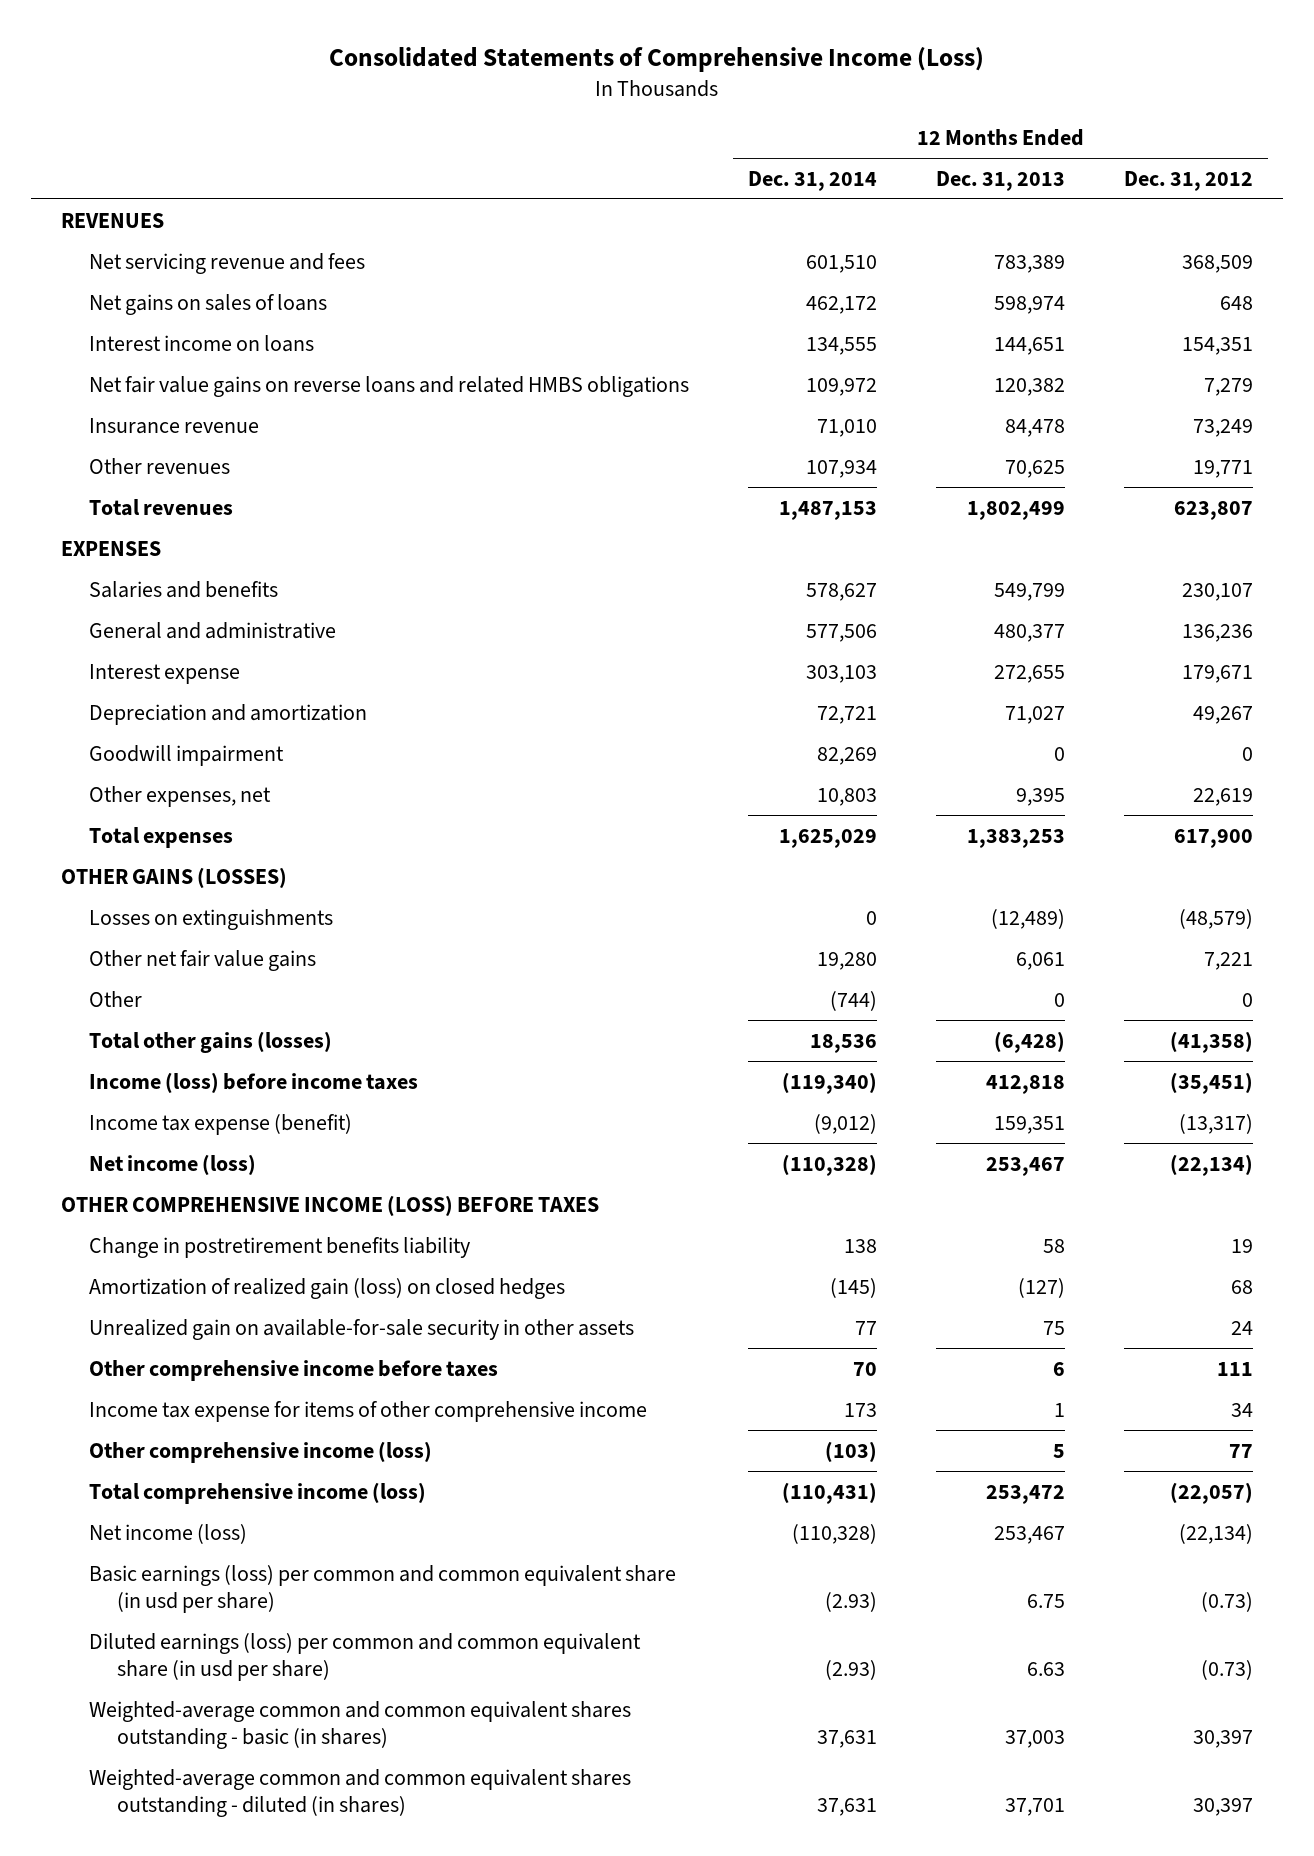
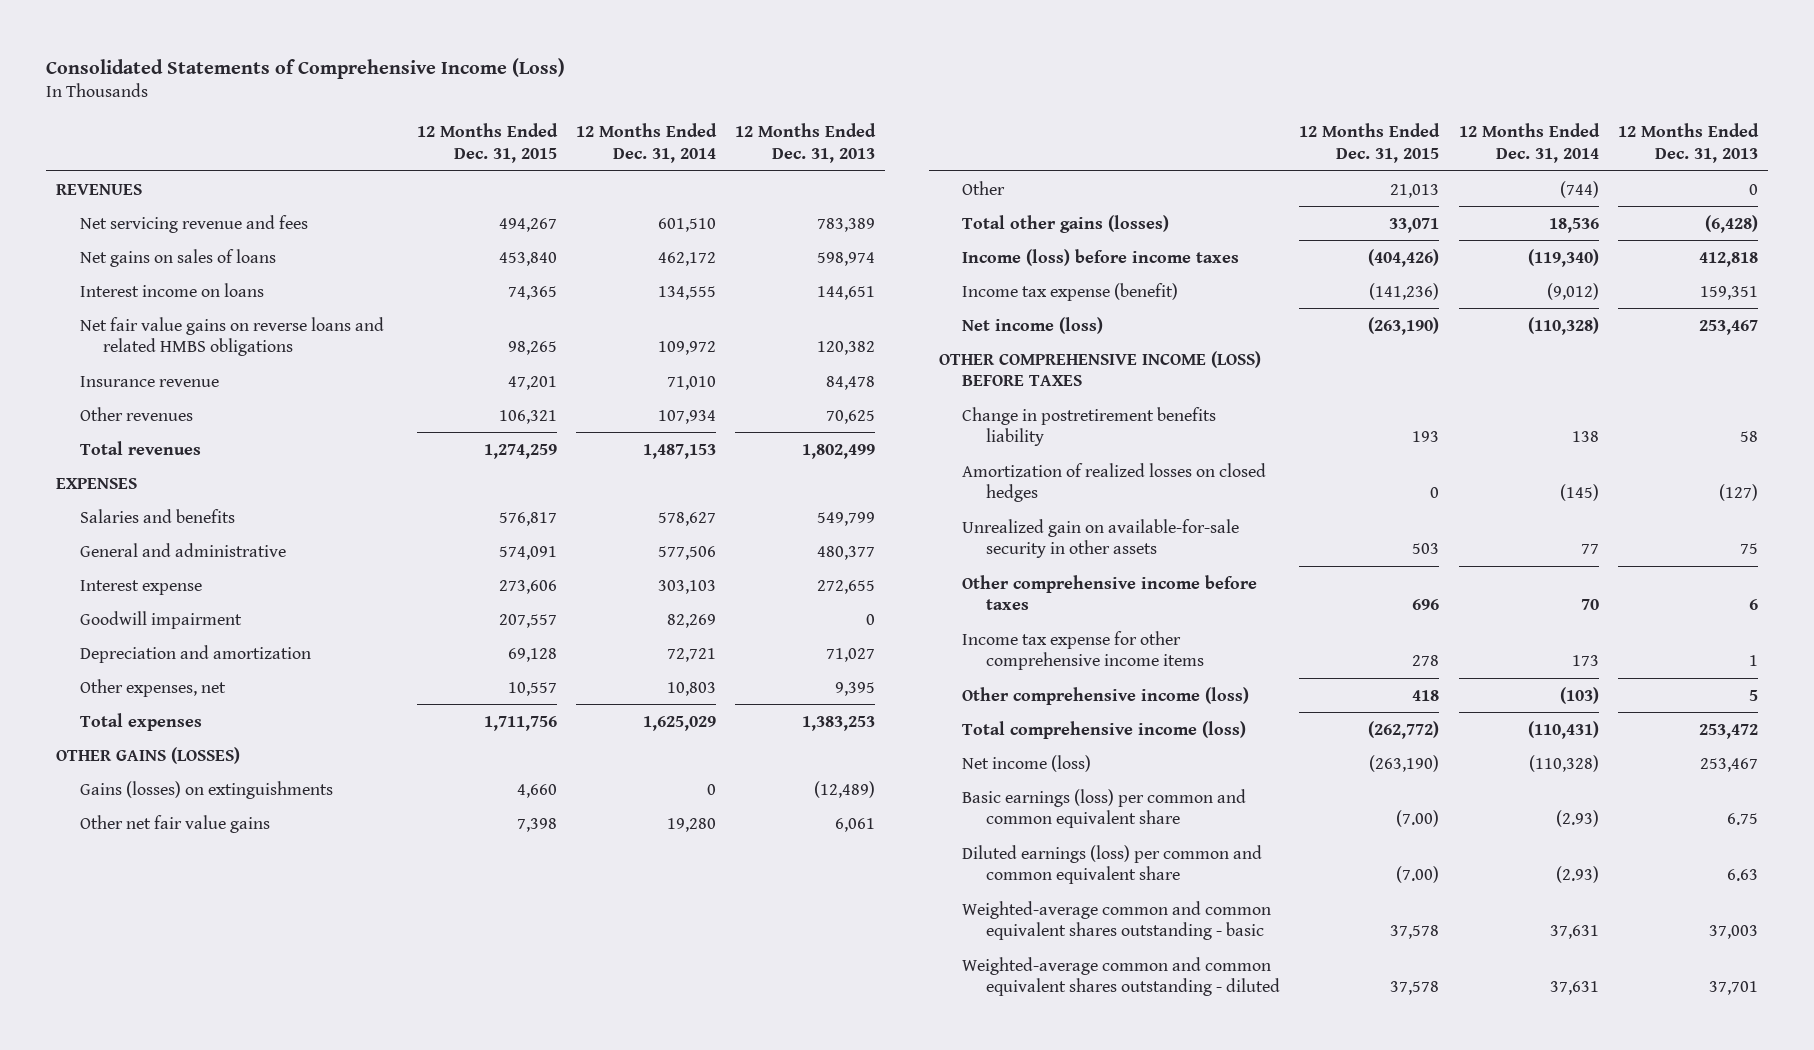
- | 12 Months Ended Dec. 31, 2014 | 12 Months Ended Dec. 31, 2013 | 12 Months Ended Dec. 31, 2012
+ | 12 Months Ended Dec. 31, 2015 | 12 Months Ended Dec. 31, 2014 | 12 Months Ended Dec. 31, 2013
moved down: Depreciation and amortization | 69,128 | 72,721 | 71,027
- Losses on extinguishments | 0 | (12,489) | (48,579)
+ Gains (losses) on extinguishments | 4,660 | 0 | (12,489)
- Amortization of realized gain (loss) on closed hedges | (145) | (127) | 68
+ Amortization of realized losses on closed hedges | 0 | (145) | (127)
- Income tax expense for items of other comprehensive income | 173 | 1 | 34
+ Income tax expense for other comprehensive income items | 278 | 173 | 1
- Basic earnings (loss) per common and common equivalent share (in usd per share) | (2.93) | 6.75 | (0.73)
- Diluted earnings (loss) per common and common equivalent share (in usd per share) | (2.93) | 6.63 | (0.73)
- Weighted-average common and common equivalent shares outstanding - basic (in shares) | 37,631 | 37,003 | 30,397
- Weighted-average common and common equivalent shares outstanding - diluted (in shares) | 37,631 | 37,701 | 30,397
+ Basic earnings (loss) per common and common equivalent share | (7.00) | (2.93) | 6.75
+ Diluted earnings (loss) per common and common equivalent share | (7.00) | (2.93) | 6.63
+ Weighted-average common and common equivalent shares outstanding - basic | 37,578 | 37,631 | 37,003
+ Weighted-average common and common equivalent shares outstanding - diluted | 37,578 | 37,631 | 37,701

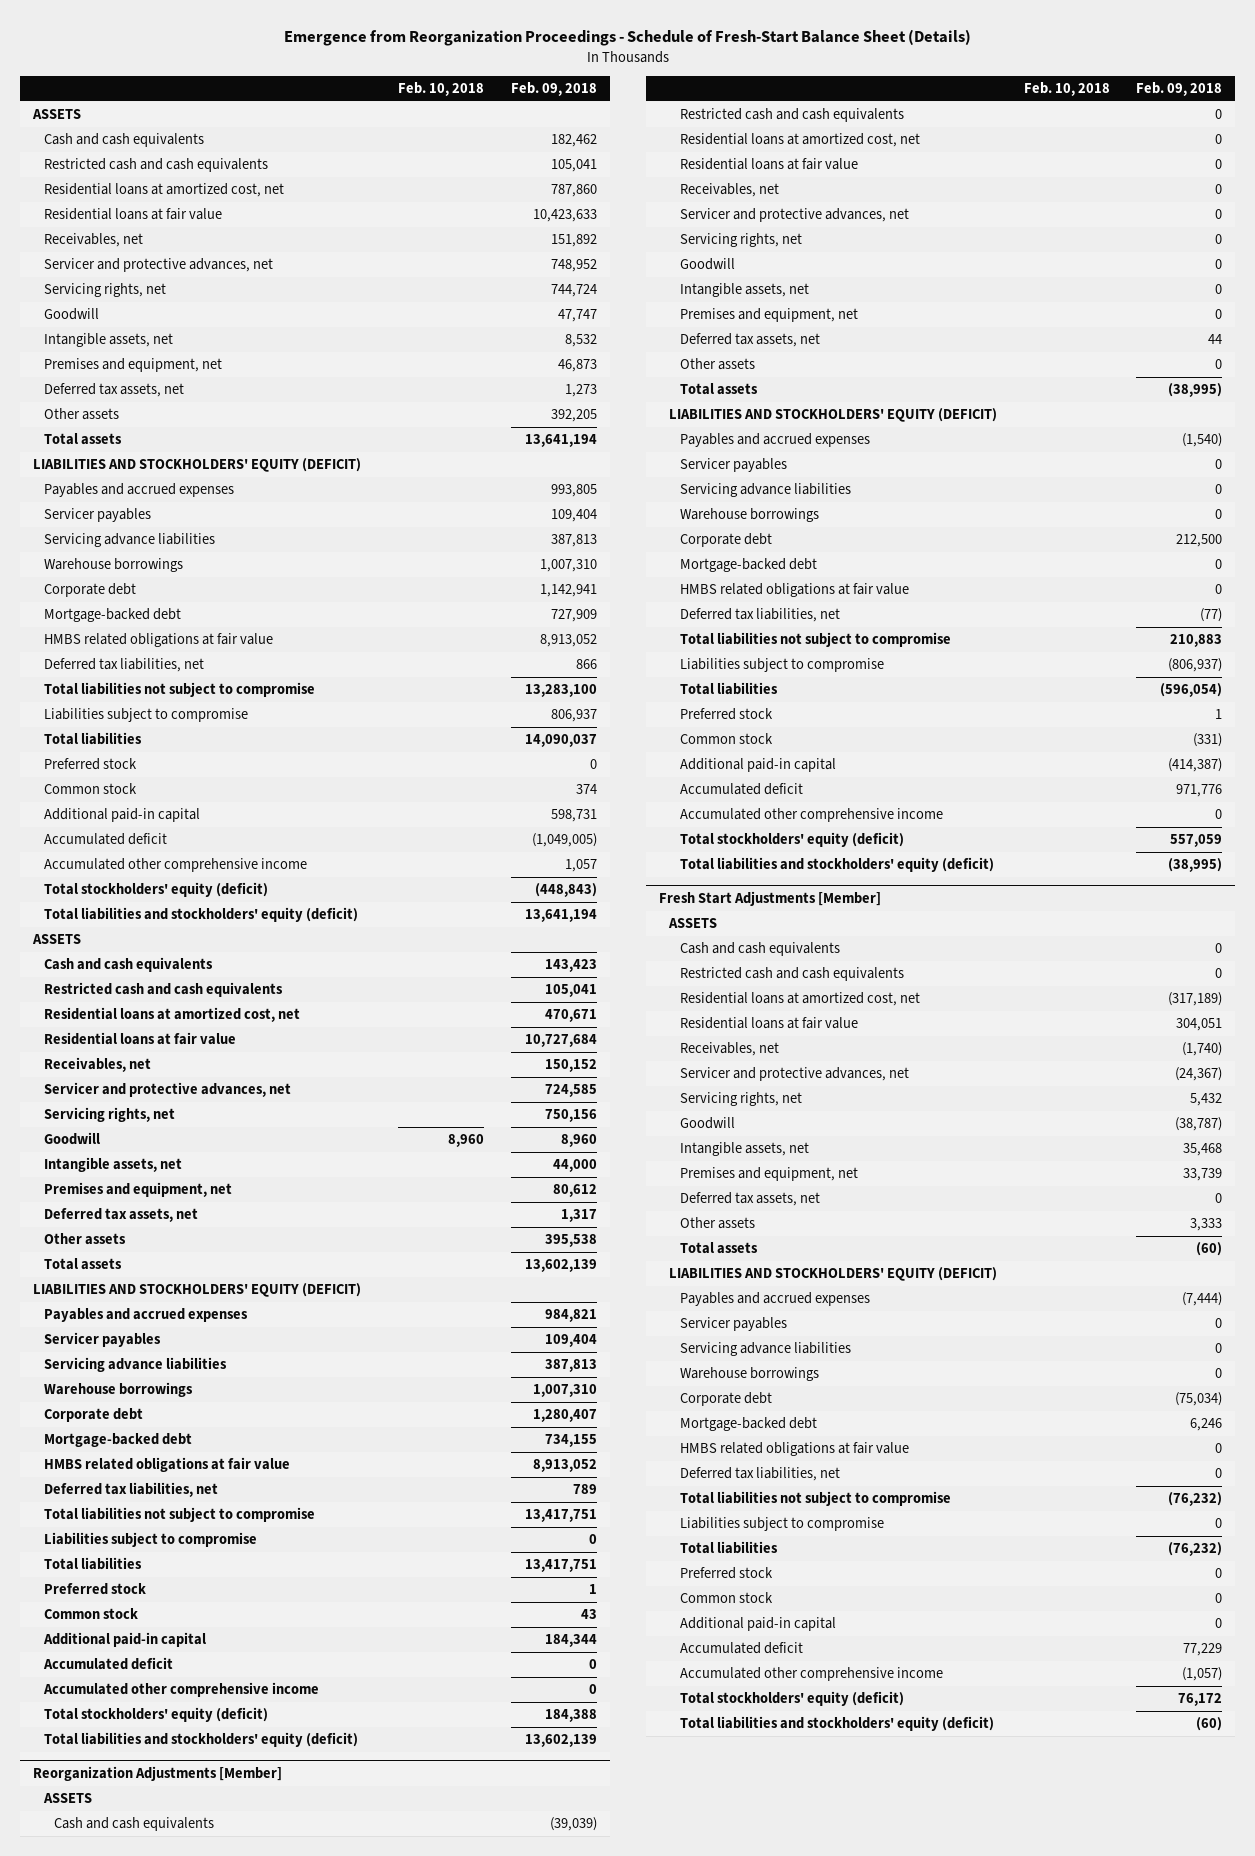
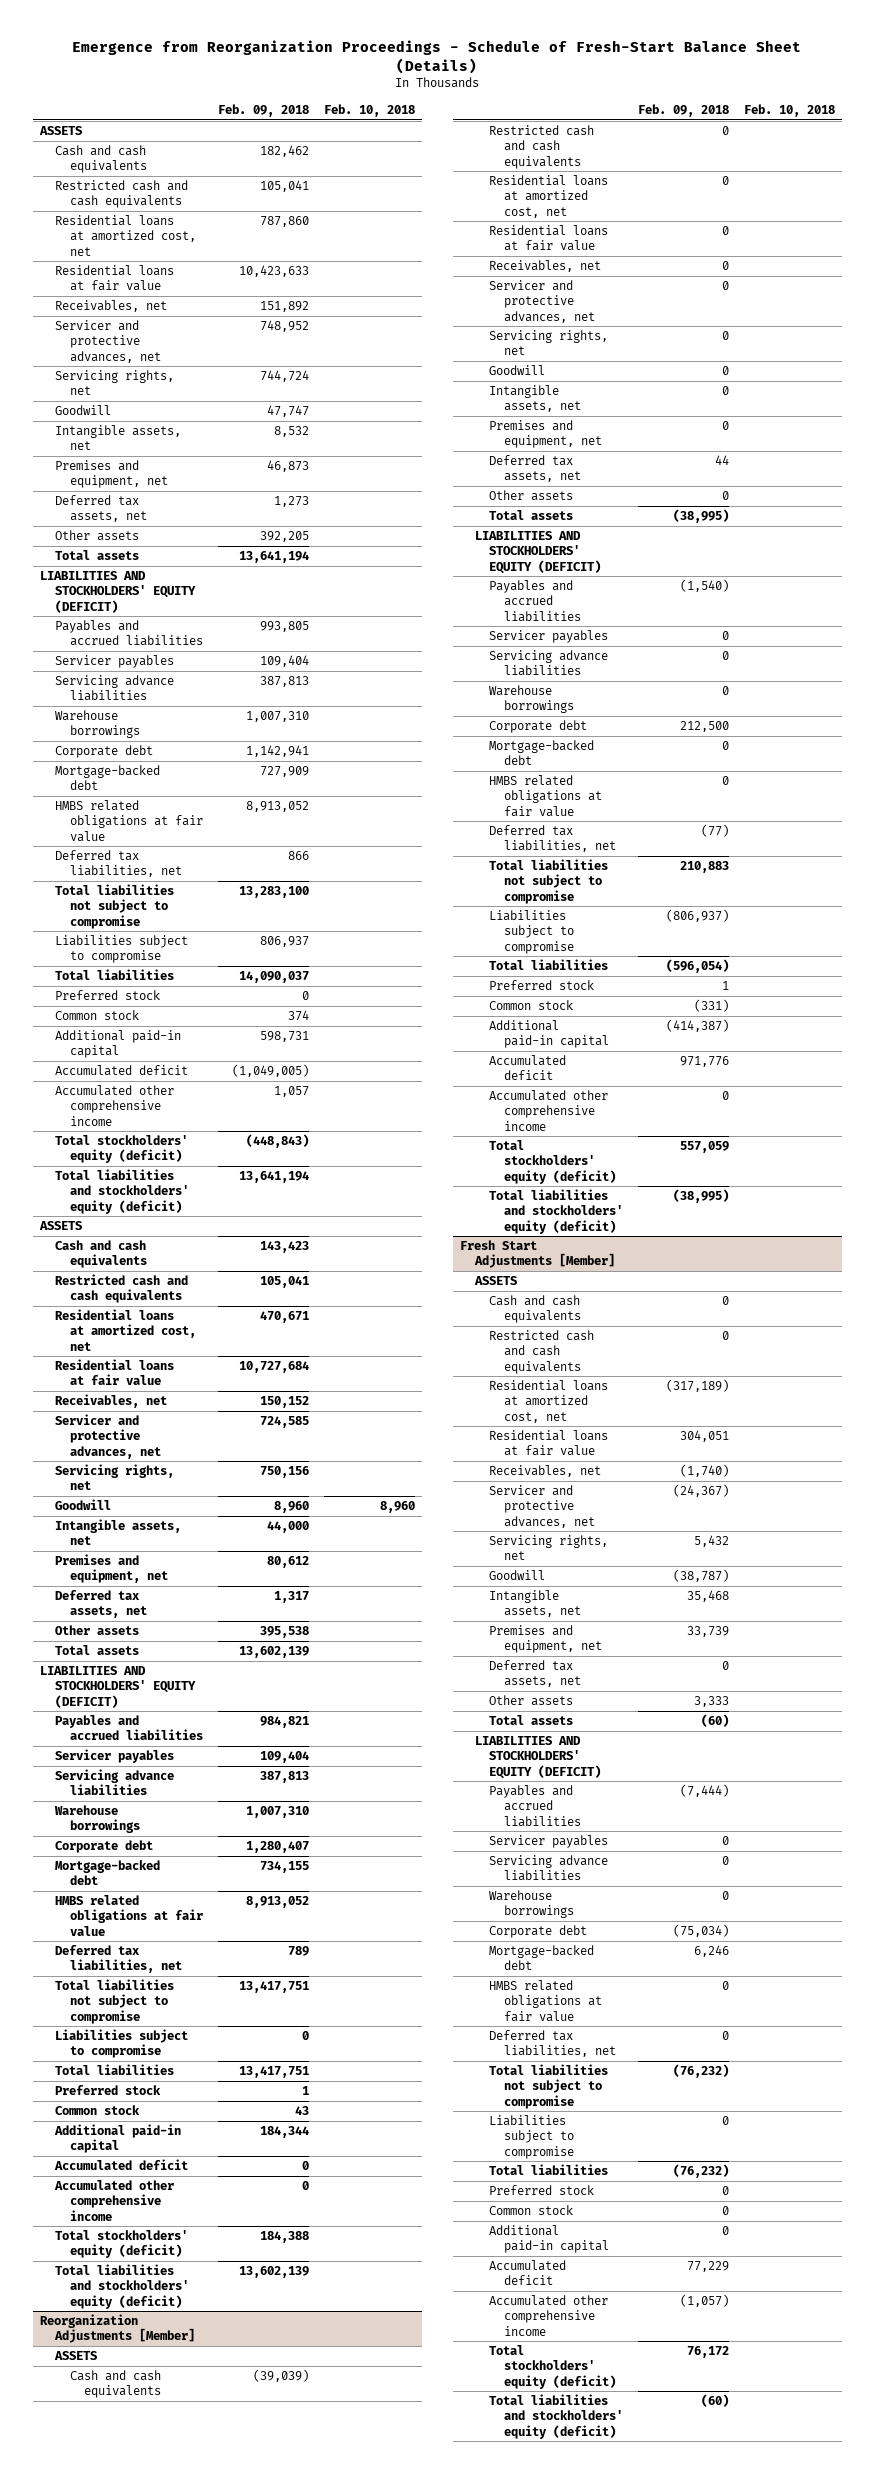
- | Feb. 10, 2018 | Feb. 09, 2018
+ | Feb. 09, 2018 | Feb. 10, 2018
- Payables and accrued expenses | | 993,805
+ Payables and accrued liabilities | 993,805 |
- Payables and accrued expenses | | 984,821
+ Payables and accrued liabilities | 984,821 |
@ Reorganization Adjustments [Member]
- Payables and accrued expenses | | (1,540)
+ Payables and accrued liabilities | (1,540) |
@ Fresh Start Adjustments [Member]
- Payables and accrued expenses | | (7,444)
+ Payables and accrued liabilities | (7,444) |

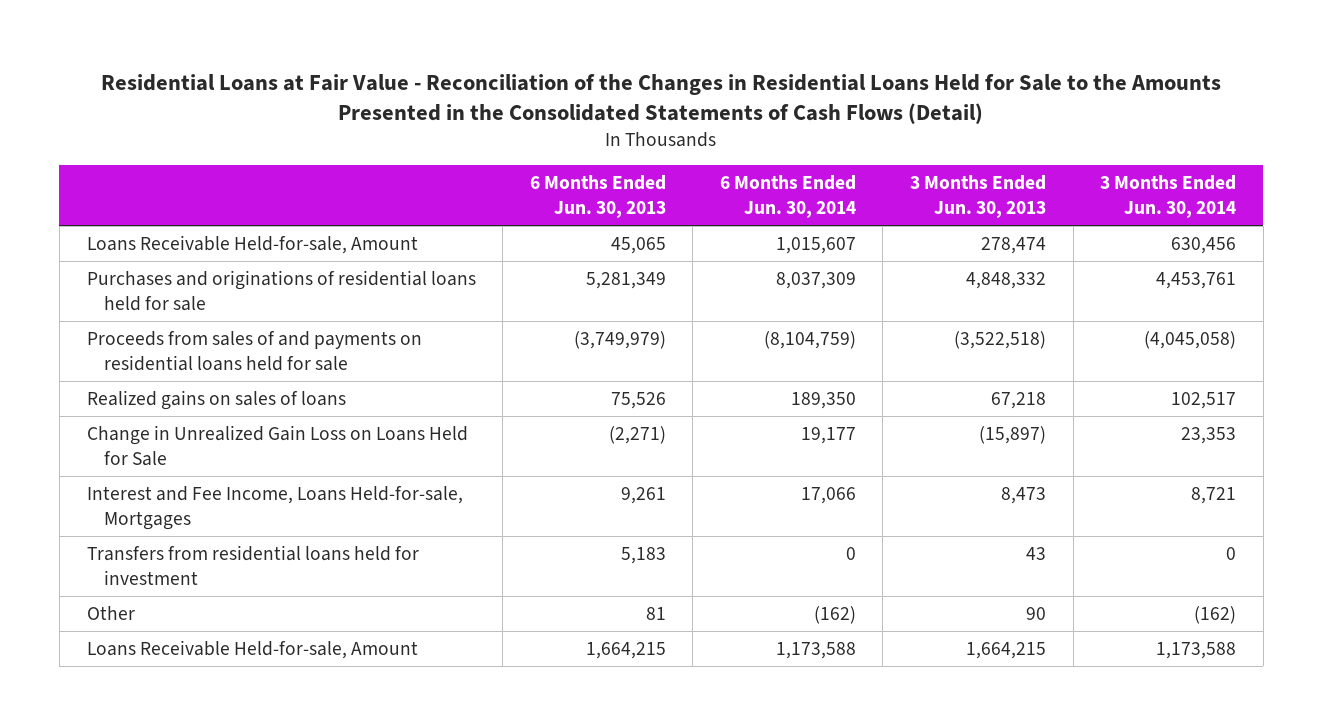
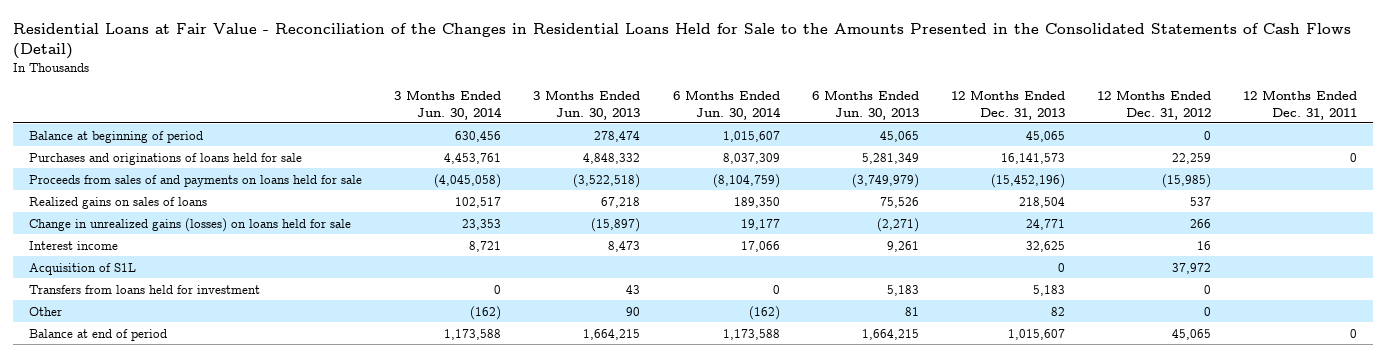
- | 6 Months Ended Jun. 30, 2013 | 6 Months Ended Jun. 30, 2014 | 3 Months Ended Jun. 30, 2013 | 3 Months Ended Jun. 30, 2014
+ | 3 Months Ended Jun. 30, 2014 | 3 Months Ended Jun. 30, 2013 | 6 Months Ended Jun. 30, 2014 | 6 Months Ended Jun. 30, 2013 | 12 Months Ended Dec. 31, 2013 | 12 Months Ended Dec. 31, 2012 | 12 Months Ended Dec. 31, 2011
- Loans Receivable Held-for-sale, Amount | 45,065 | 1,015,607 | 278,474 | 630,456
- Purchases and originations of residential loans held for sale | 5,281,349 | 8,037,309 | 4,848,332 | 4,453,761
- Proceeds from sales of and payments on residential loans held for sale | (3,749,979) | (8,104,759) | (3,522,518) | (4,045,058)
+ Balance at beginning of period | 630,456 | 278,474 | 1,015,607 | 45,065 | 45,065 | 0 |
+ Purchases and originations of loans held for sale | 4,453,761 | 4,848,332 | 8,037,309 | 5,281,349 | 16,141,573 | 22,259 | 0
+ Proceeds from sales of and payments on loans held for sale | (4,045,058) | (3,522,518) | (8,104,759) | (3,749,979) | (15,452,196) | (15,985) |
- Change in Unrealized Gain Loss on Loans Held for Sale | (2,271) | 19,177 | (15,897) | 23,353
- Interest and Fee Income, Loans Held-for-sale, Mortgages | 9,261 | 17,066 | 8,473 | 8,721
- Transfers from residential loans held for investment | 5,183 | 0 | 43 | 0
+ Change in unrealized gains (losses) on loans held for sale | 23,353 | (15,897) | 19,177 | (2,271) | 24,771 | 266 |
+ Interest income | 8,721 | 8,473 | 17,066 | 9,261 | 32,625 | 16 |
+ Acquisition of S1L | | | | | 0 | 37,972 |
+ Transfers from loans held for investment | 0 | 43 | 0 | 5,183 | 5,183 | 0 |
- Loans Receivable Held-for-sale, Amount | 1,664,215 | 1,173,588 | 1,664,215 | 1,173,588
+ Balance at end of period | 1,173,588 | 1,664,215 | 1,173,588 | 1,664,215 | 1,015,607 | 45,065 | 0

